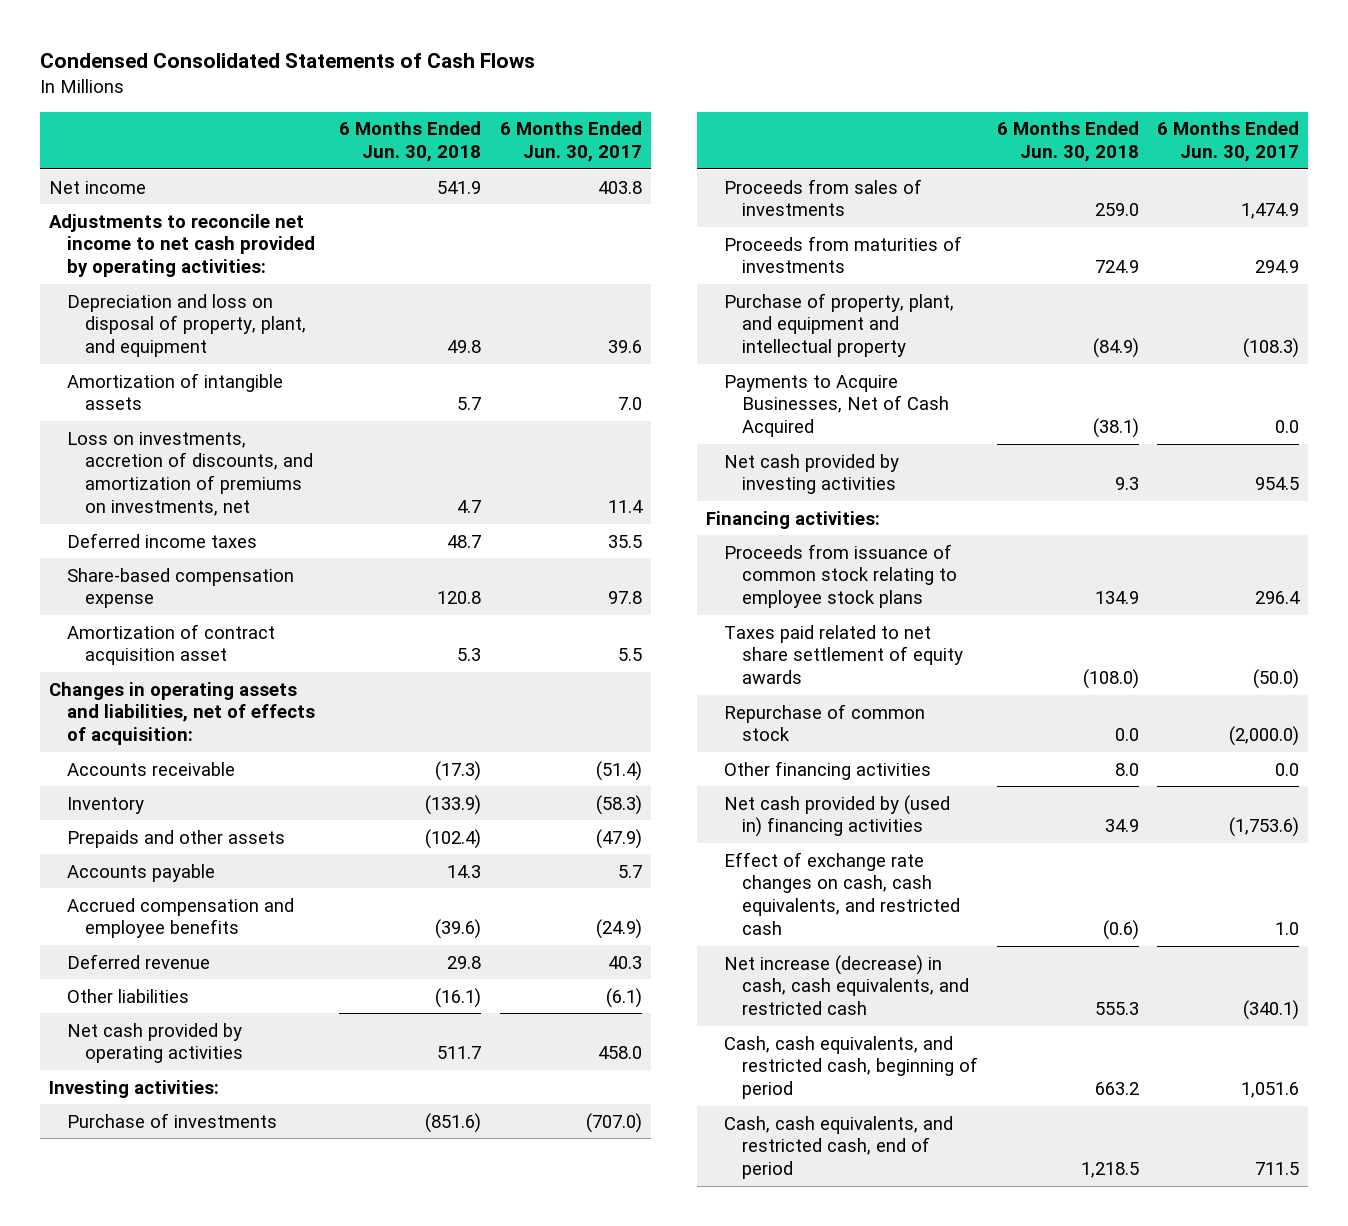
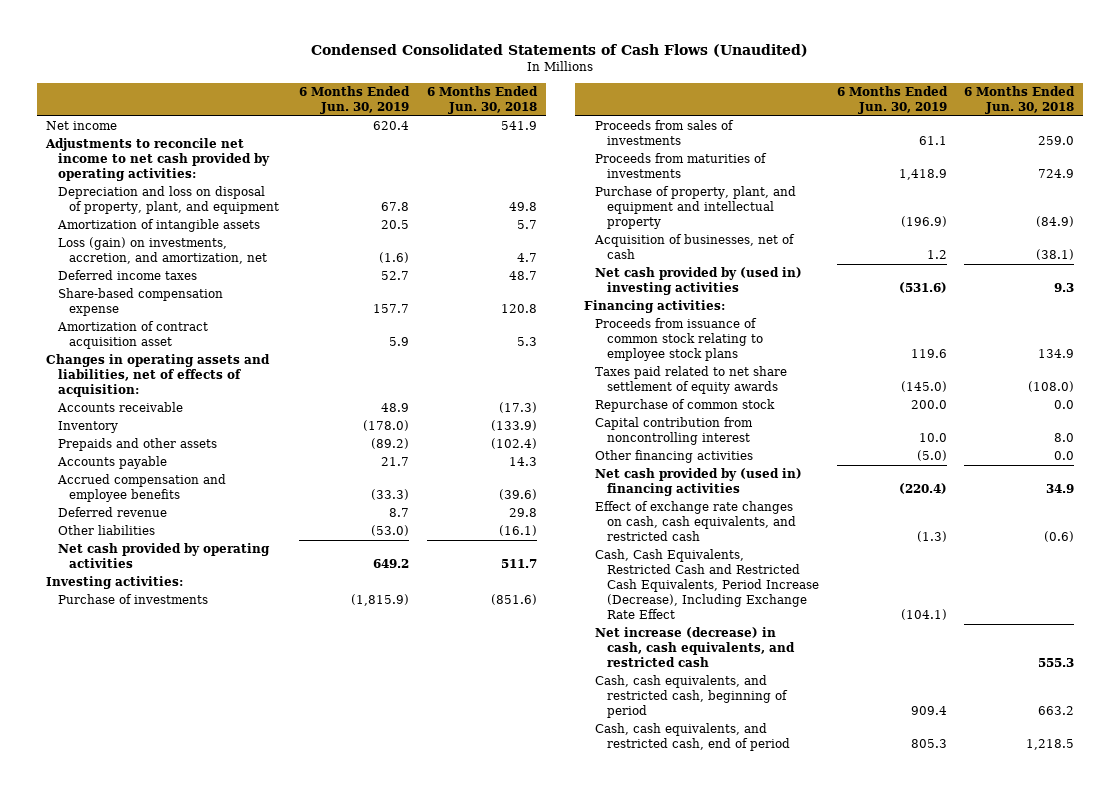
- Condensed Consolidated Statements of Cash Flows
+ Condensed Consolidated Statements of Cash Flows (Unaudited)
- | 6 Months Ended Jun. 30, 2018 | 6 Months Ended Jun. 30, 2017
+ | 6 Months Ended Jun. 30, 2019 | 6 Months Ended Jun. 30, 2018
- Loss on investments, accretion of discounts, and amortization of premiums on investments, net | 4.7 | 11.4
+ Loss (gain) on investments, accretion, and amortization, net | (1.6) | 4.7
- Payments to Acquire Businesses, Net of Cash Acquired | (38.1) | 0.0
- Net cash provided by investing activities | 9.3 | 954.5
+ Acquisition of businesses, net of cash | 1.2 | (38.1)
+ Net cash provided by (used in) investing activities | (531.6) | 9.3
- Other financing activities | 8.0 | 0.0
+ Capital contribution from noncontrolling interest | 10.0 | 8.0
+ Other financing activities | (5.0) | 0.0
+ Cash, Cash Equivalents, Restricted Cash and Restricted Cash Equivalents, Period Increase (Decrease), Including Exchange Rate Effect | (104.1) |

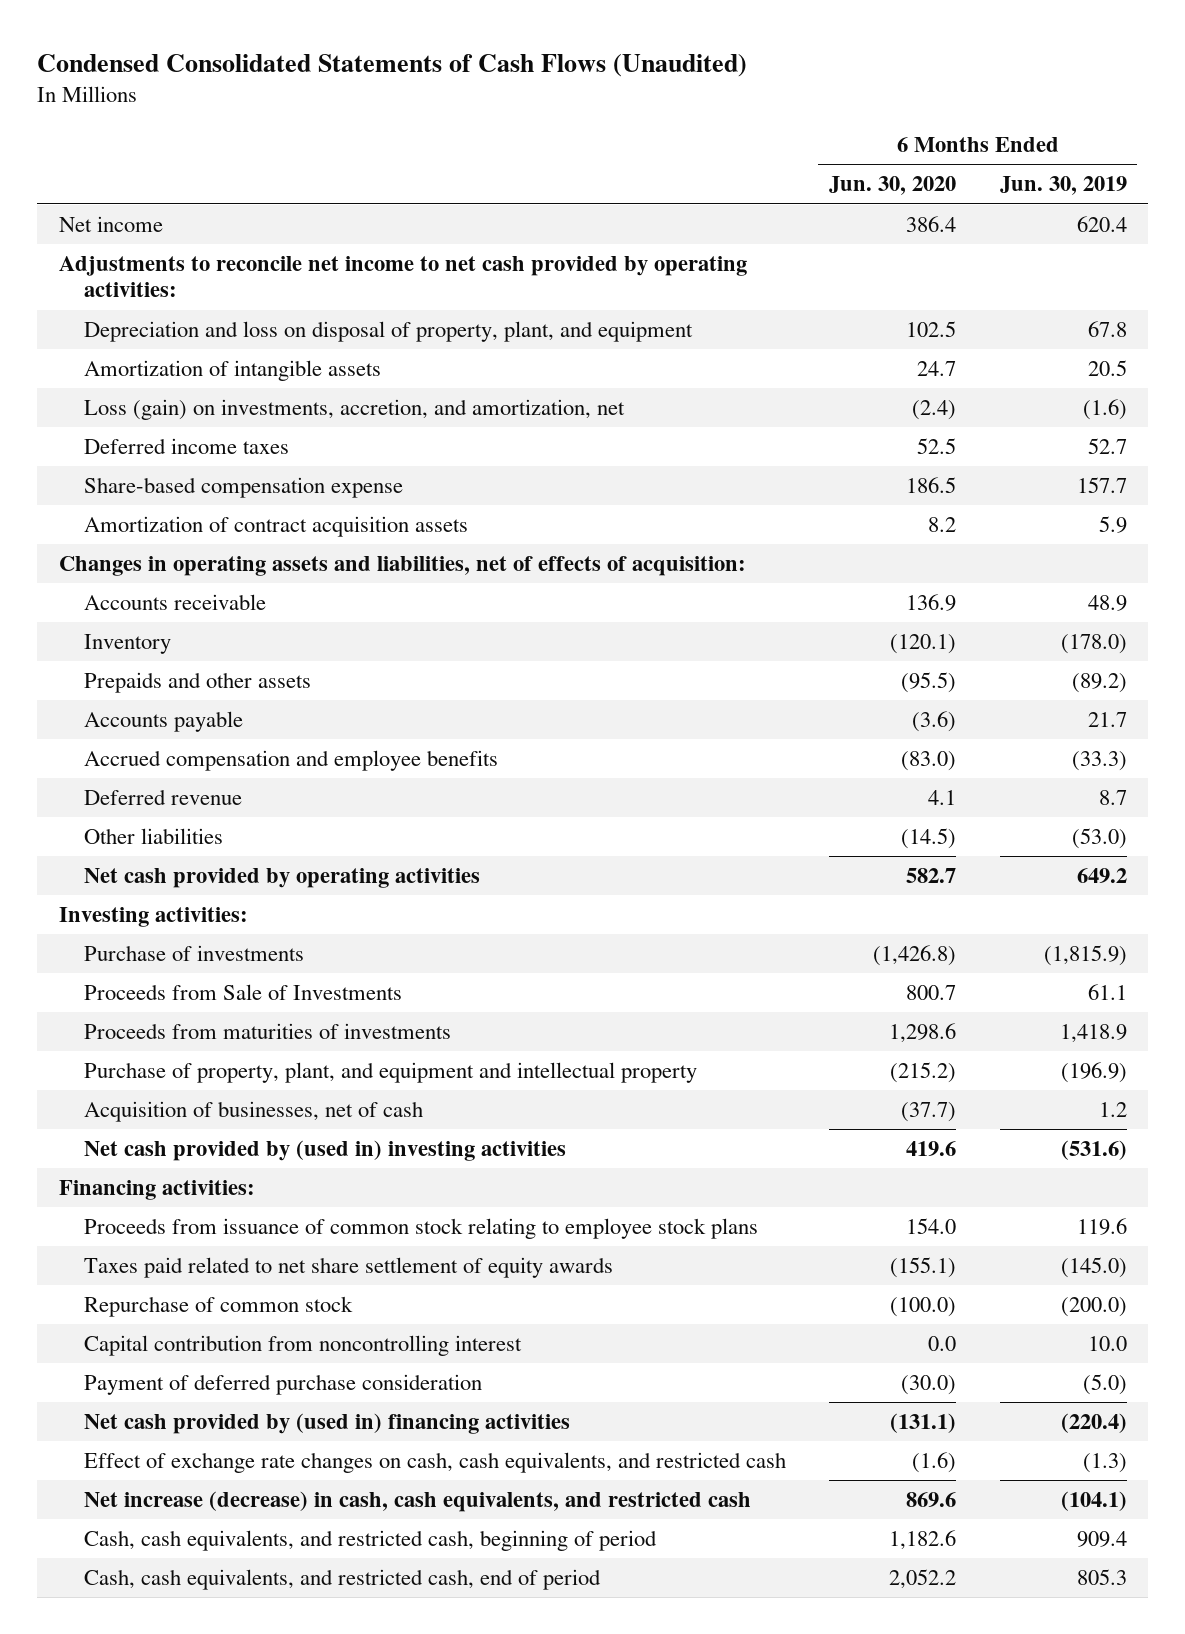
- | 6 Months Ended Jun. 30, 2019 | 6 Months Ended Jun. 30, 2018
+ | 6 Months Ended Jun. 30, 2020 | 6 Months Ended Jun. 30, 2019
- Amortization of contract acquisition asset | 5.9 | 5.3
+ Amortization of contract acquisition assets | 8.2 | 5.9
- Proceeds from sales of investments | 61.1 | 259.0
+ Proceeds from Sale of Investments | 800.7 | 61.1
- Repurchase of common stock | 200.0 | 0.0
+ Repurchase of common stock | (100.0) | (200.0)
- Other financing activities | (5.0) | 0.0
+ Payment of deferred purchase consideration | (30.0) | (5.0)
- Cash, Cash Equivalents, Restricted Cash and Restricted Cash Equivalents, Period Increase (Decrease), Including Exchange Rate Effect | (104.1) |
- Net increase (decrease) in cash, cash equivalents, and restricted cash | | 555.3
+ Net increase (decrease) in cash, cash equivalents, and restricted cash | 869.6 | (104.1)

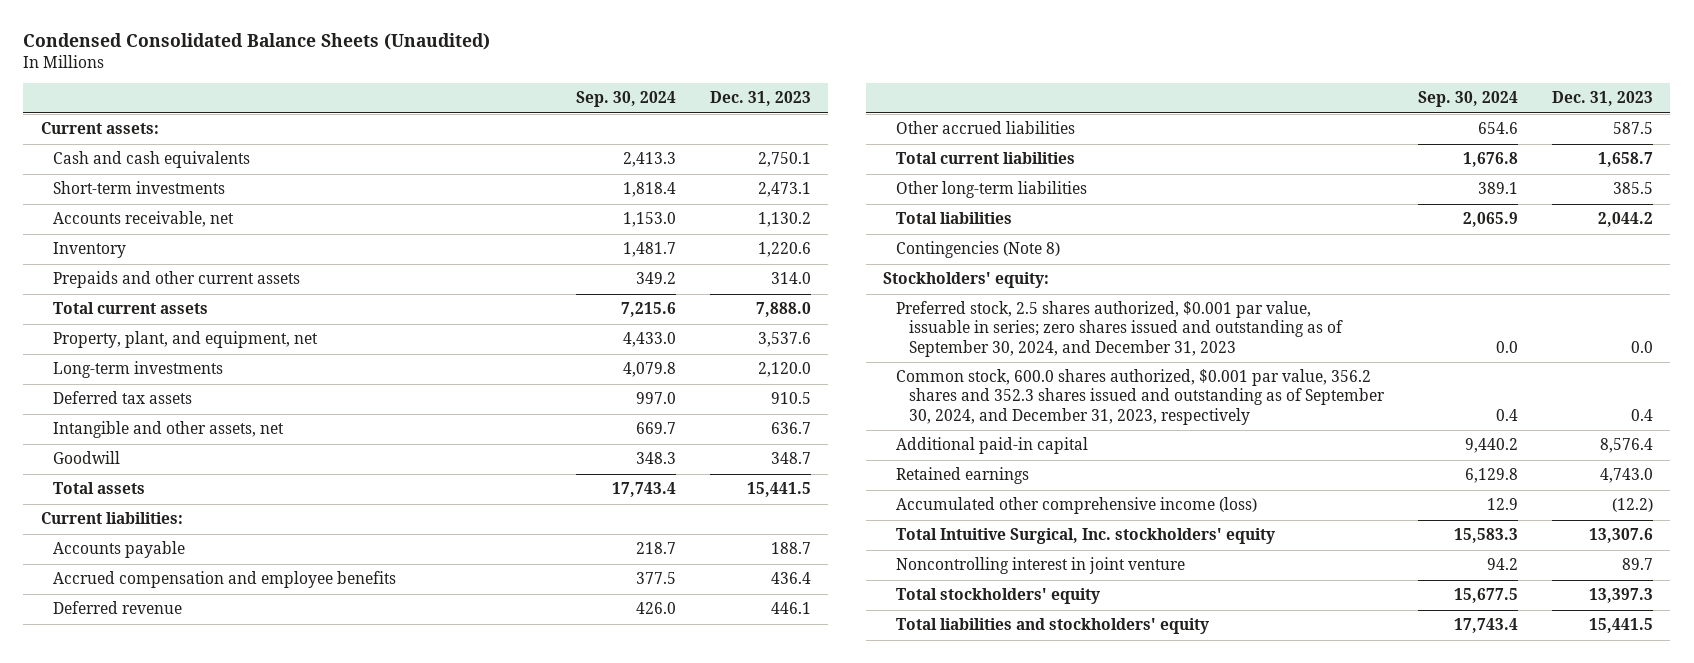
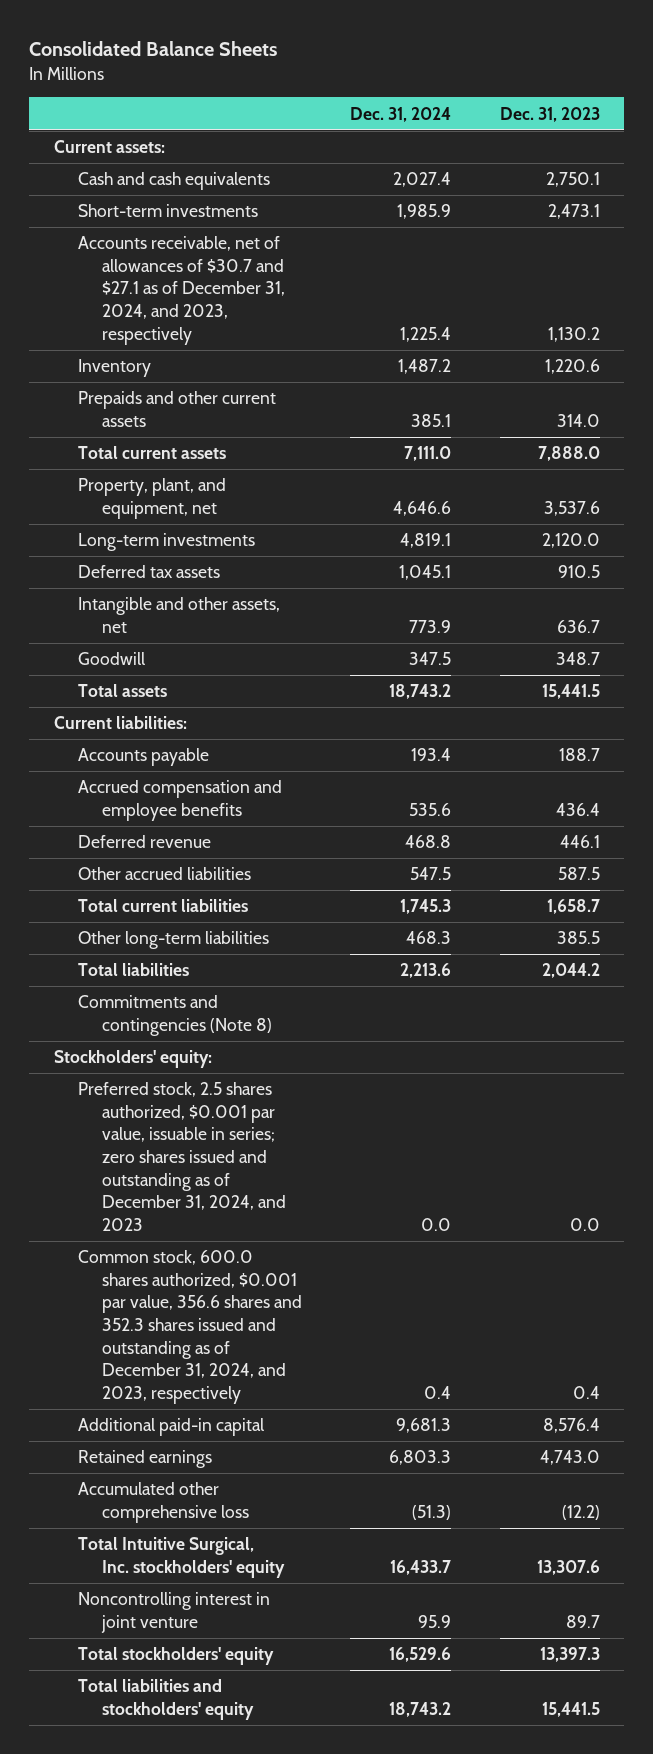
- Condensed Consolidated Balance Sheets (Unaudited)
+ Consolidated Balance Sheets
- | Sep. 30, 2024 | Dec. 31, 2023
+ | Dec. 31, 2024 | Dec. 31, 2023
- Accounts receivable, net | 1,153.0 | 1,130.2
+ Accounts receivable, net of allowances of $30.7 and $27.1 as of December 31, 2024, and 2023, respectively | 1,225.4 | 1,130.2
- Contingencies (Note 8)
+ Commitments and contingencies (Note 8)
- Preferred stock, 2.5 shares authorized, $0.001 par value, issuable in series; zero shares issued and outstanding as of September 30, 2024, and December 31, 2023 | 0.0 | 0.0
- Common stock, 600.0 shares authorized, $0.001 par value, 356.2 shares and 352.3 shares issued and outstanding as of September 30, 2024, and December 31, 2023, respectively | 0.4 | 0.4
+ Preferred stock, 2.5 shares authorized, $0.001 par value, issuable in series; zero shares issued and outstanding as of December 31, 2024, and 2023 | 0.0 | 0.0
+ Common stock, 600.0 shares authorized, $0.001 par value, 356.6 shares and 352.3 shares issued and outstanding as of December 31, 2024, and 2023, respectively | 0.4 | 0.4
- Accumulated other comprehensive income (loss) | 12.9 | (12.2)
+ Accumulated other comprehensive loss | (51.3) | (12.2)

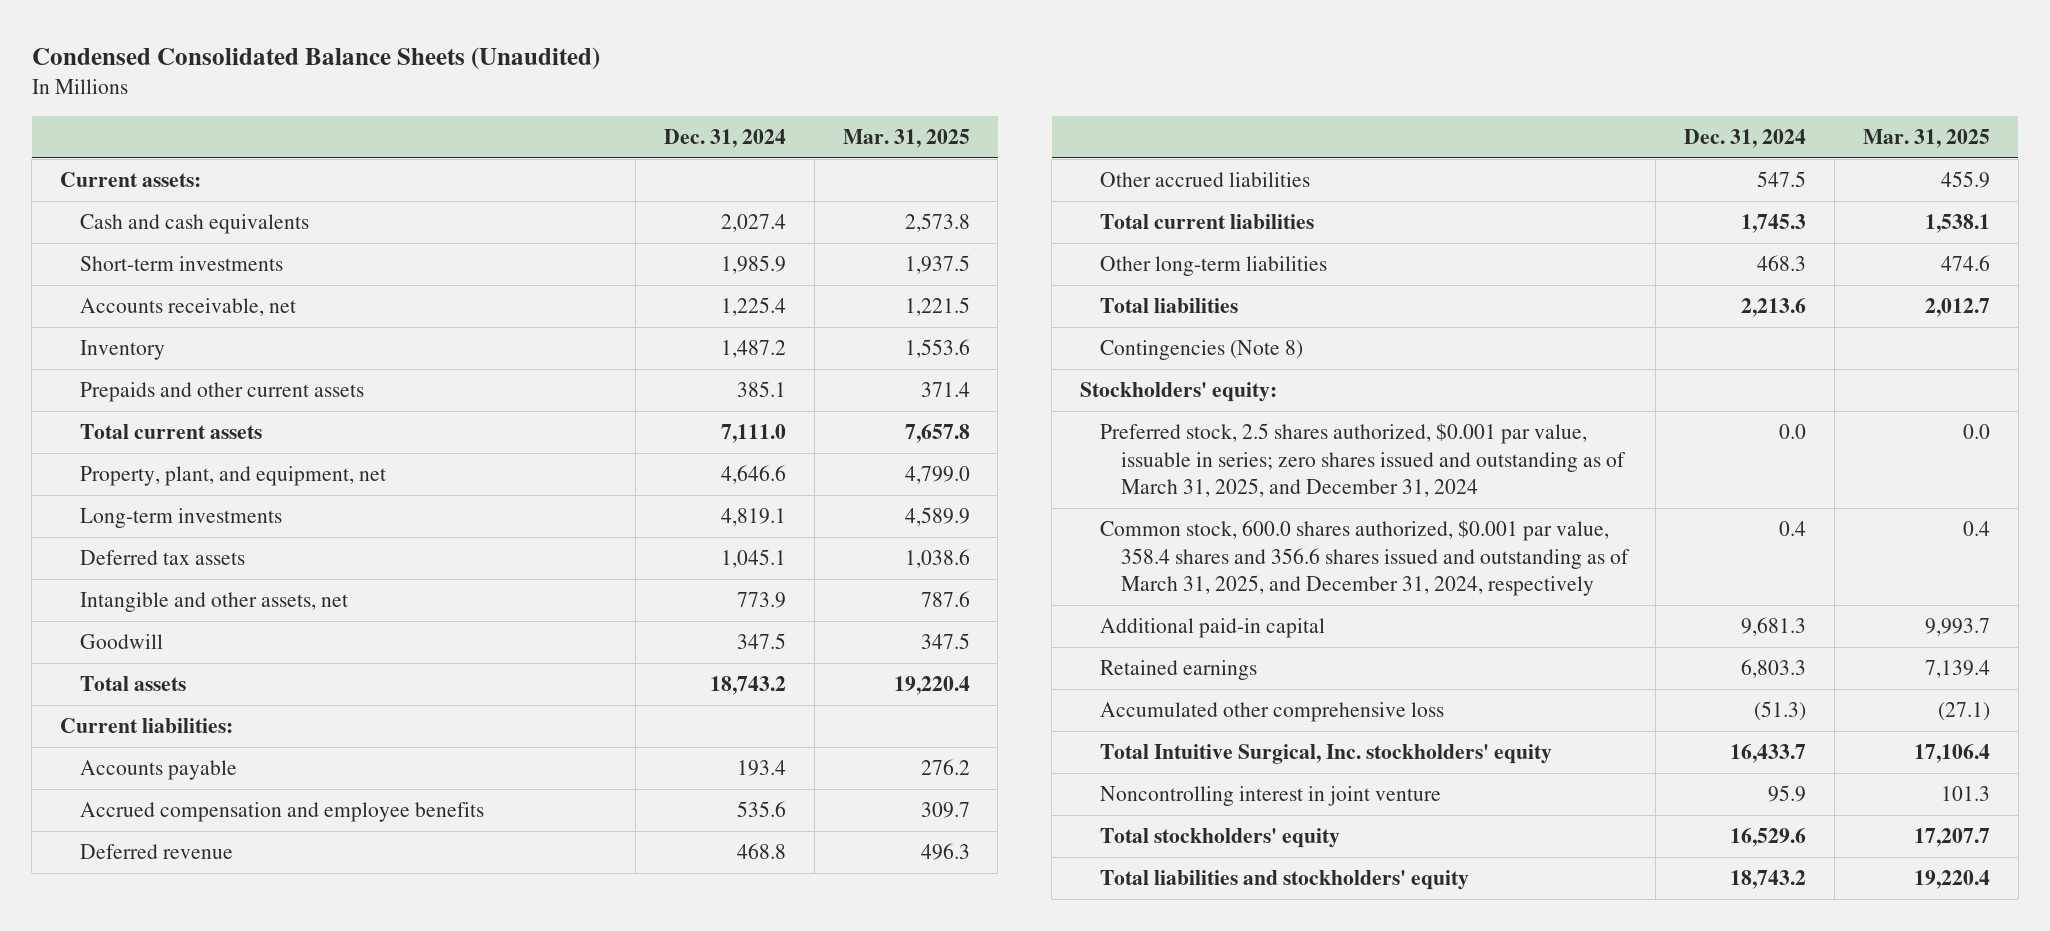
- Consolidated Balance Sheets
+ Condensed Consolidated Balance Sheets (Unaudited)
- | Dec. 31, 2024 | Dec. 31, 2023
+ | Dec. 31, 2024 | Mar. 31, 2025
- Accounts receivable, net of allowances of $30.7 and $27.1 as of December 31, 2024, and 2023, respectively | 1,225.4 | 1,130.2
+ Accounts receivable, net | 1,225.4 | 1,221.5
- Commitments and contingencies (Note 8)
+ Contingencies (Note 8)
- Preferred stock, 2.5 shares authorized, $0.001 par value, issuable in series; zero shares issued and outstanding as of December 31, 2024, and 2023 | 0.0 | 0.0
- Common stock, 600.0 shares authorized, $0.001 par value, 356.6 shares and 352.3 shares issued and outstanding as of December 31, 2024, and 2023, respectively | 0.4 | 0.4
+ Preferred stock, 2.5 shares authorized, $0.001 par value, issuable in series; zero shares issued and outstanding as of March 31, 2025, and December 31, 2024 | 0.0 | 0.0
+ Common stock, 600.0 shares authorized, $0.001 par value, 358.4 shares and 356.6 shares issued and outstanding as of March 31, 2025, and December 31, 2024, respectively | 0.4 | 0.4

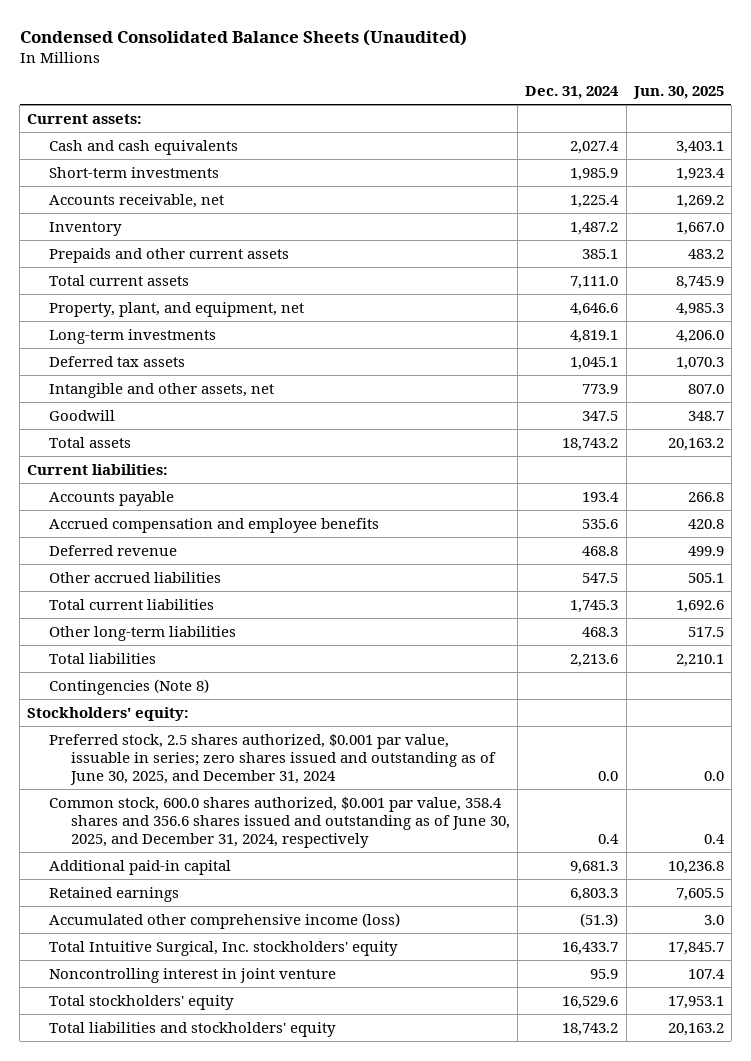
- | Dec. 31, 2024 | Mar. 31, 2025
+ | Dec. 31, 2024 | Jun. 30, 2025
- Preferred stock, 2.5 shares authorized, $0.001 par value, issuable in series; zero shares issued and outstanding as of March 31, 2025, and December 31, 2024 | 0.0 | 0.0
- Common stock, 600.0 shares authorized, $0.001 par value, 358.4 shares and 356.6 shares issued and outstanding as of March 31, 2025, and December 31, 2024, respectively | 0.4 | 0.4
+ Preferred stock, 2.5 shares authorized, $0.001 par value, issuable in series; zero shares issued and outstanding as of June 30, 2025, and December 31, 2024 | 0.0 | 0.0
+ Common stock, 600.0 shares authorized, $0.001 par value, 358.4 shares and 356.6 shares issued and outstanding as of June 30, 2025, and December 31, 2024, respectively | 0.4 | 0.4
- Accumulated other comprehensive loss | (51.3) | (27.1)
+ Accumulated other comprehensive income (loss) | (51.3) | 3.0

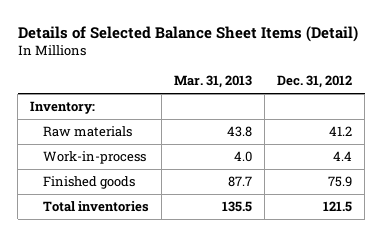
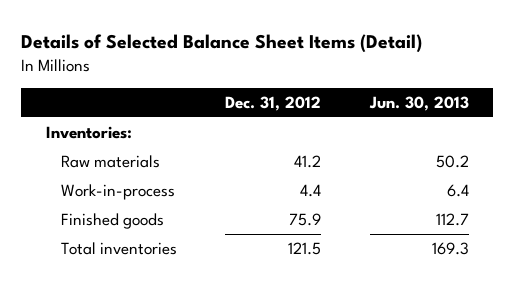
- | Mar. 31, 2013 | Dec. 31, 2012
+ | Dec. 31, 2012 | Jun. 30, 2013
- Inventory:
+ Inventories:

